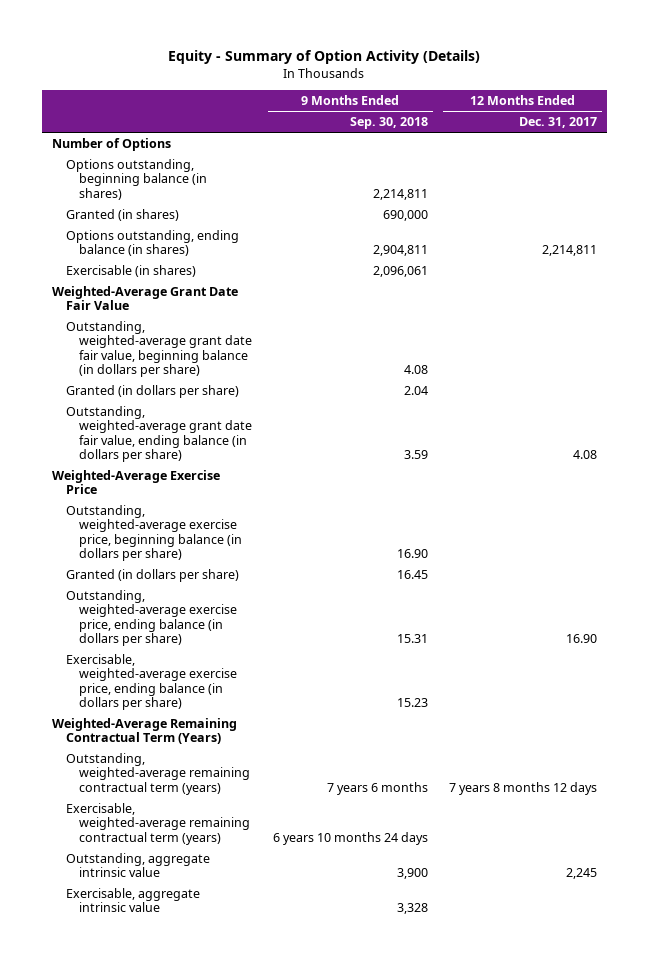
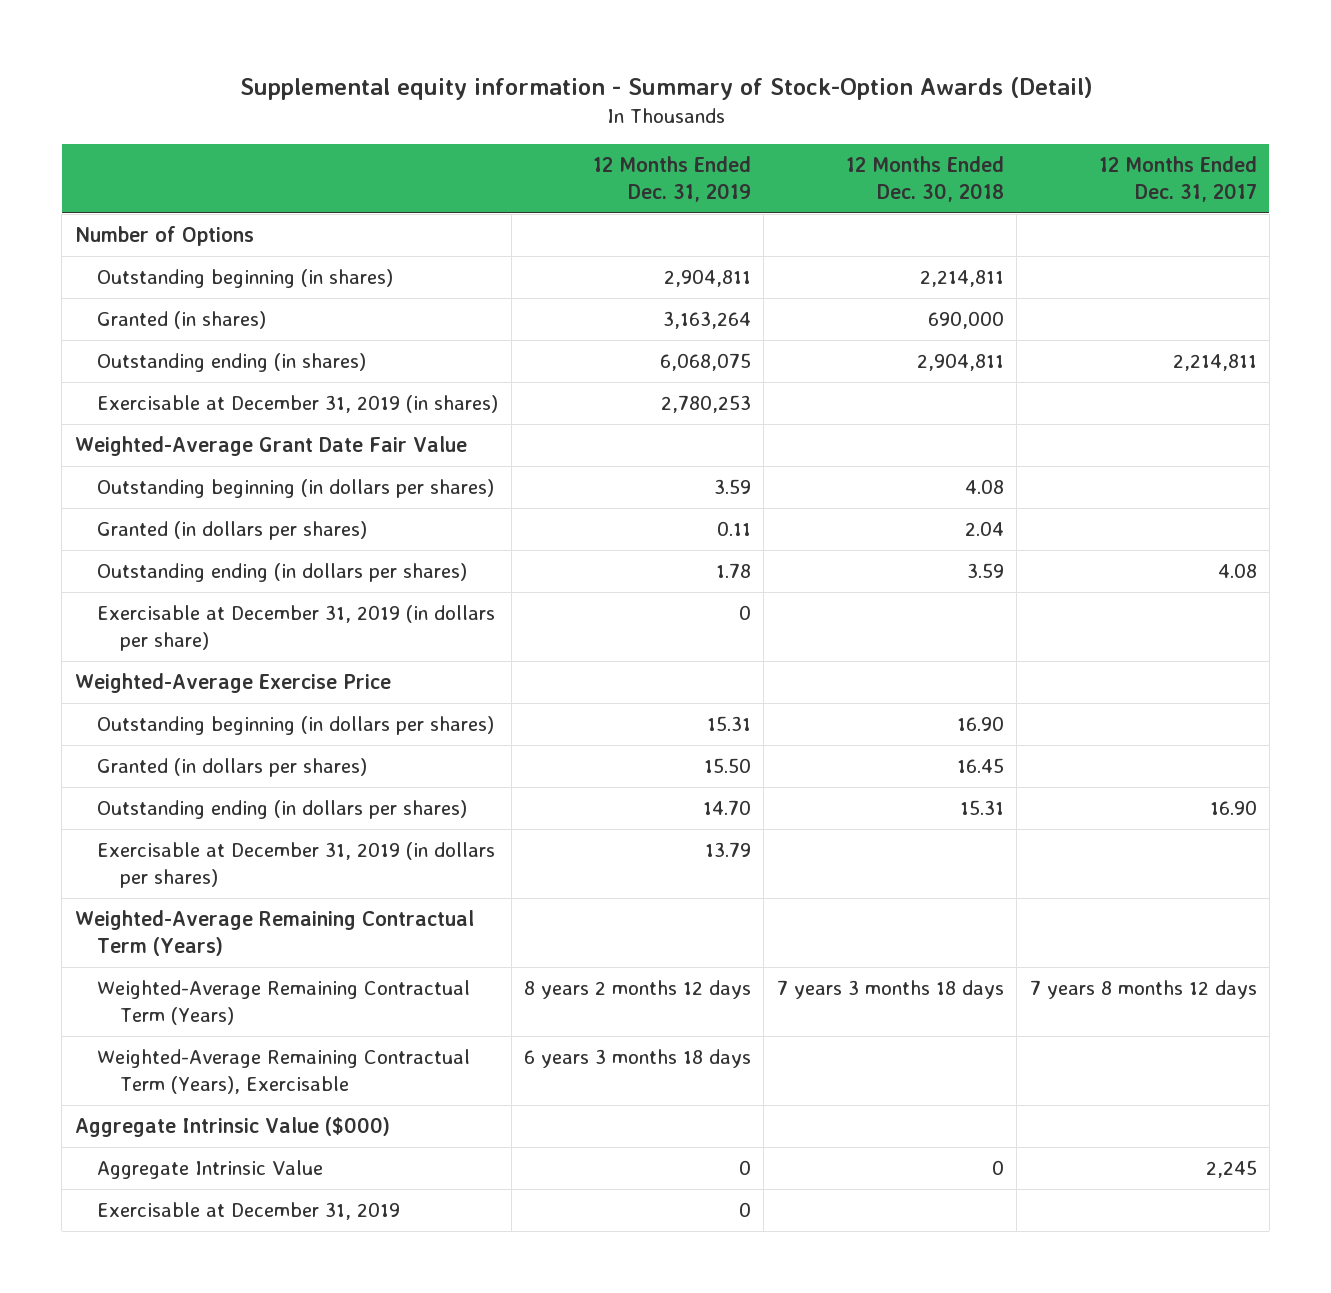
- Equity - Summary of Option Activity (Details)
+ Supplemental equity information - Summary of Stock-Option Awards (Detail)
- | 9 Months Ended Sep. 30, 2018 | 12 Months Ended Dec. 31, 2017
+ | 12 Months Ended Dec. 31, 2019 | 12 Months Ended Dec. 30, 2018 | 12 Months Ended Dec. 31, 2017
- Options outstanding, beginning balance (in shares) | 2,214,811 |
+ Outstanding beginning (in shares) | 2,904,811 | 2,214,811 |
- Options outstanding, ending balance (in shares) | 2,904,811 | 2,214,811
- Exercisable (in shares) | 2,096,061 |
+ Outstanding ending (in shares) | 6,068,075 | 2,904,811 | 2,214,811
+ Exercisable at December 31, 2019 (in shares) | 2,780,253 | |
- Outstanding, weighted-average grant date fair value, beginning balance (in dollars per share) | 4.08 |
- Granted (in dollars per share) | 2.04 |
- Outstanding, weighted-average grant date fair value, ending balance (in dollars per share) | 3.59 | 4.08
+ Outstanding beginning (in dollars per shares) | 3.59 | 4.08 |
+ Granted (in dollars per shares) | 0.11 | 2.04 |
+ Outstanding ending (in dollars per shares) | 1.78 | 3.59 | 4.08
+ Exercisable at December 31, 2019 (in dollars per share) | 0 | |
- Outstanding, weighted-average exercise price, beginning balance (in dollars per share) | 16.90 |
- Granted (in dollars per share) | 16.45 |
- Outstanding, weighted-average exercise price, ending balance (in dollars per share) | 15.31 | 16.90
- Exercisable, weighted-average exercise price, ending balance (in dollars per share) | 15.23 |
+ Outstanding beginning (in dollars per shares) | 15.31 | 16.90 |
+ Granted (in dollars per shares) | 15.50 | 16.45 |
+ Outstanding ending (in dollars per shares) | 14.70 | 15.31 | 16.90
+ Exercisable at December 31, 2019 (in dollars per shares) | 13.79 | |
- Outstanding, weighted-average remaining contractual term (years) | 7 years 6 months | 7 years 8 months 12 days
- Exercisable, weighted-average remaining contractual term (years) | 6 years 10 months 24 days |
- Outstanding, aggregate intrinsic value | 3,900 | 2,245
- Exercisable, aggregate intrinsic value | 3,328 |
+ Weighted-Average Remaining Contractual Term (Years) | 8 years 2 months 12 days | 7 years 3 months 18 days | 7 years 8 months 12 days
+ Weighted-Average Remaining Contractual Term (Years), Exercisable | 6 years 3 months 18 days | |
+ Aggregate Intrinsic Value ($000)
+ Aggregate Intrinsic Value | 0 | 0 | 2,245
+ Exercisable at December 31, 2019 | 0 | |

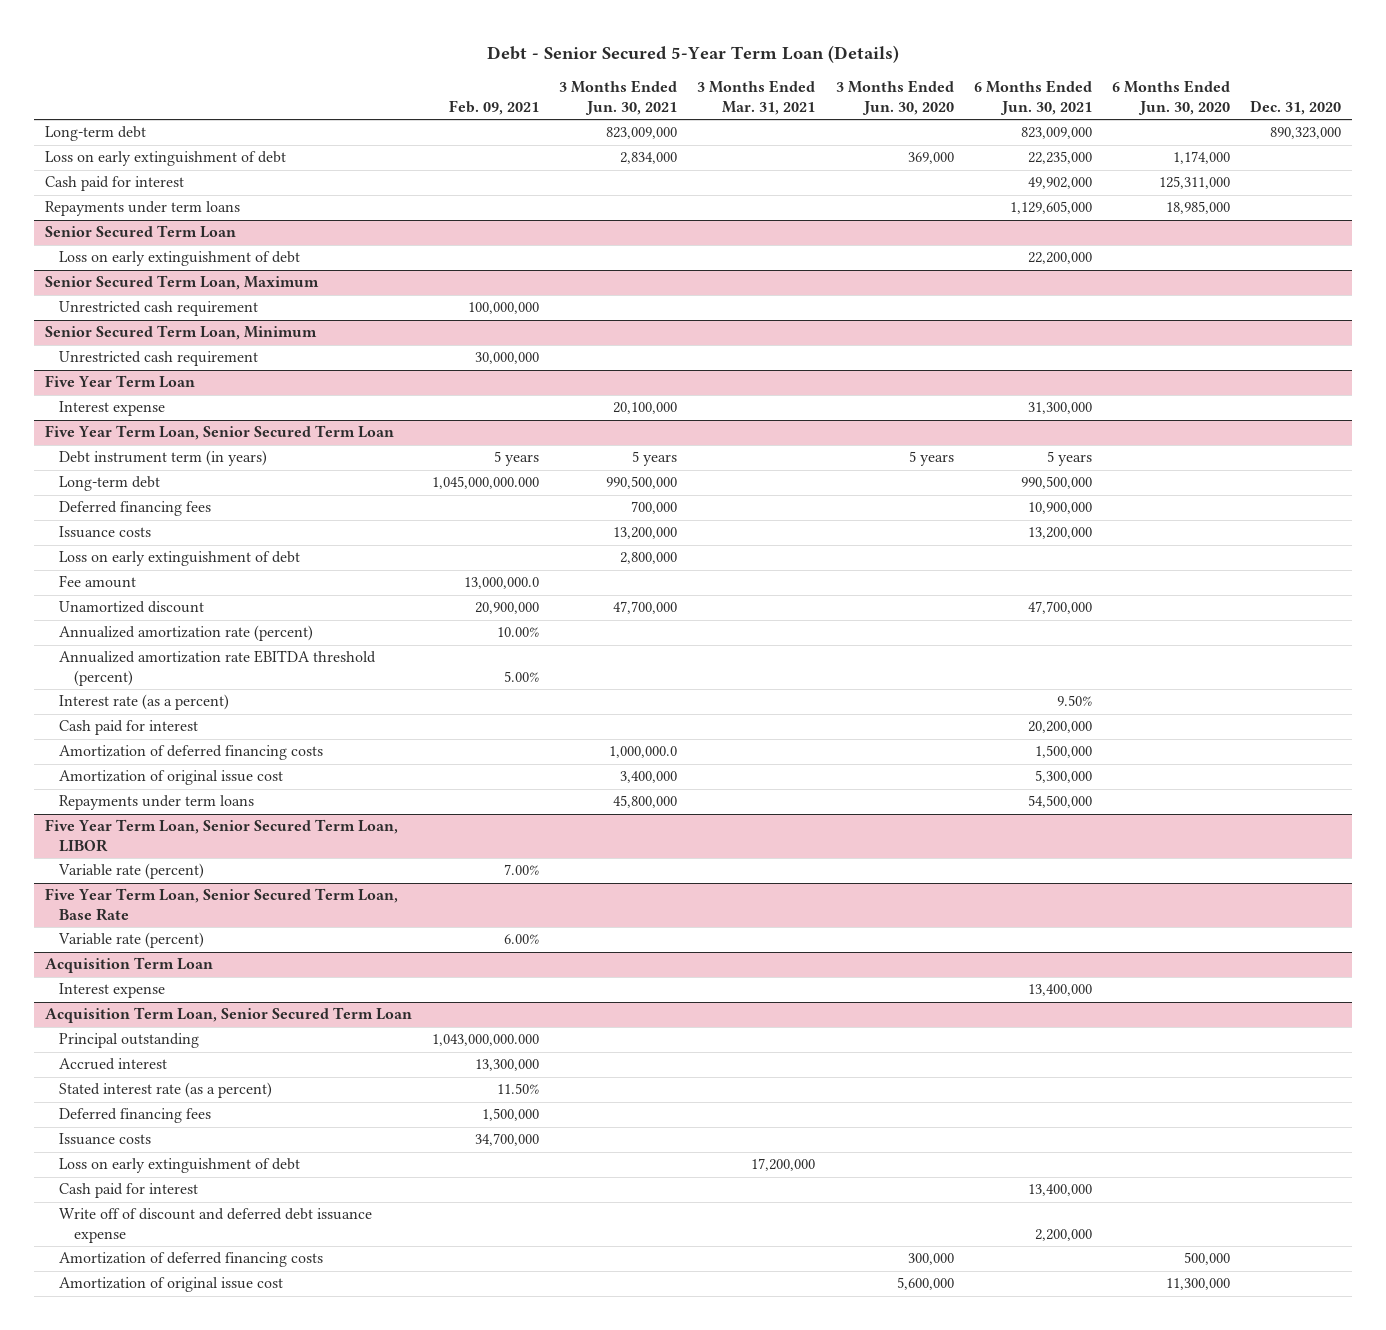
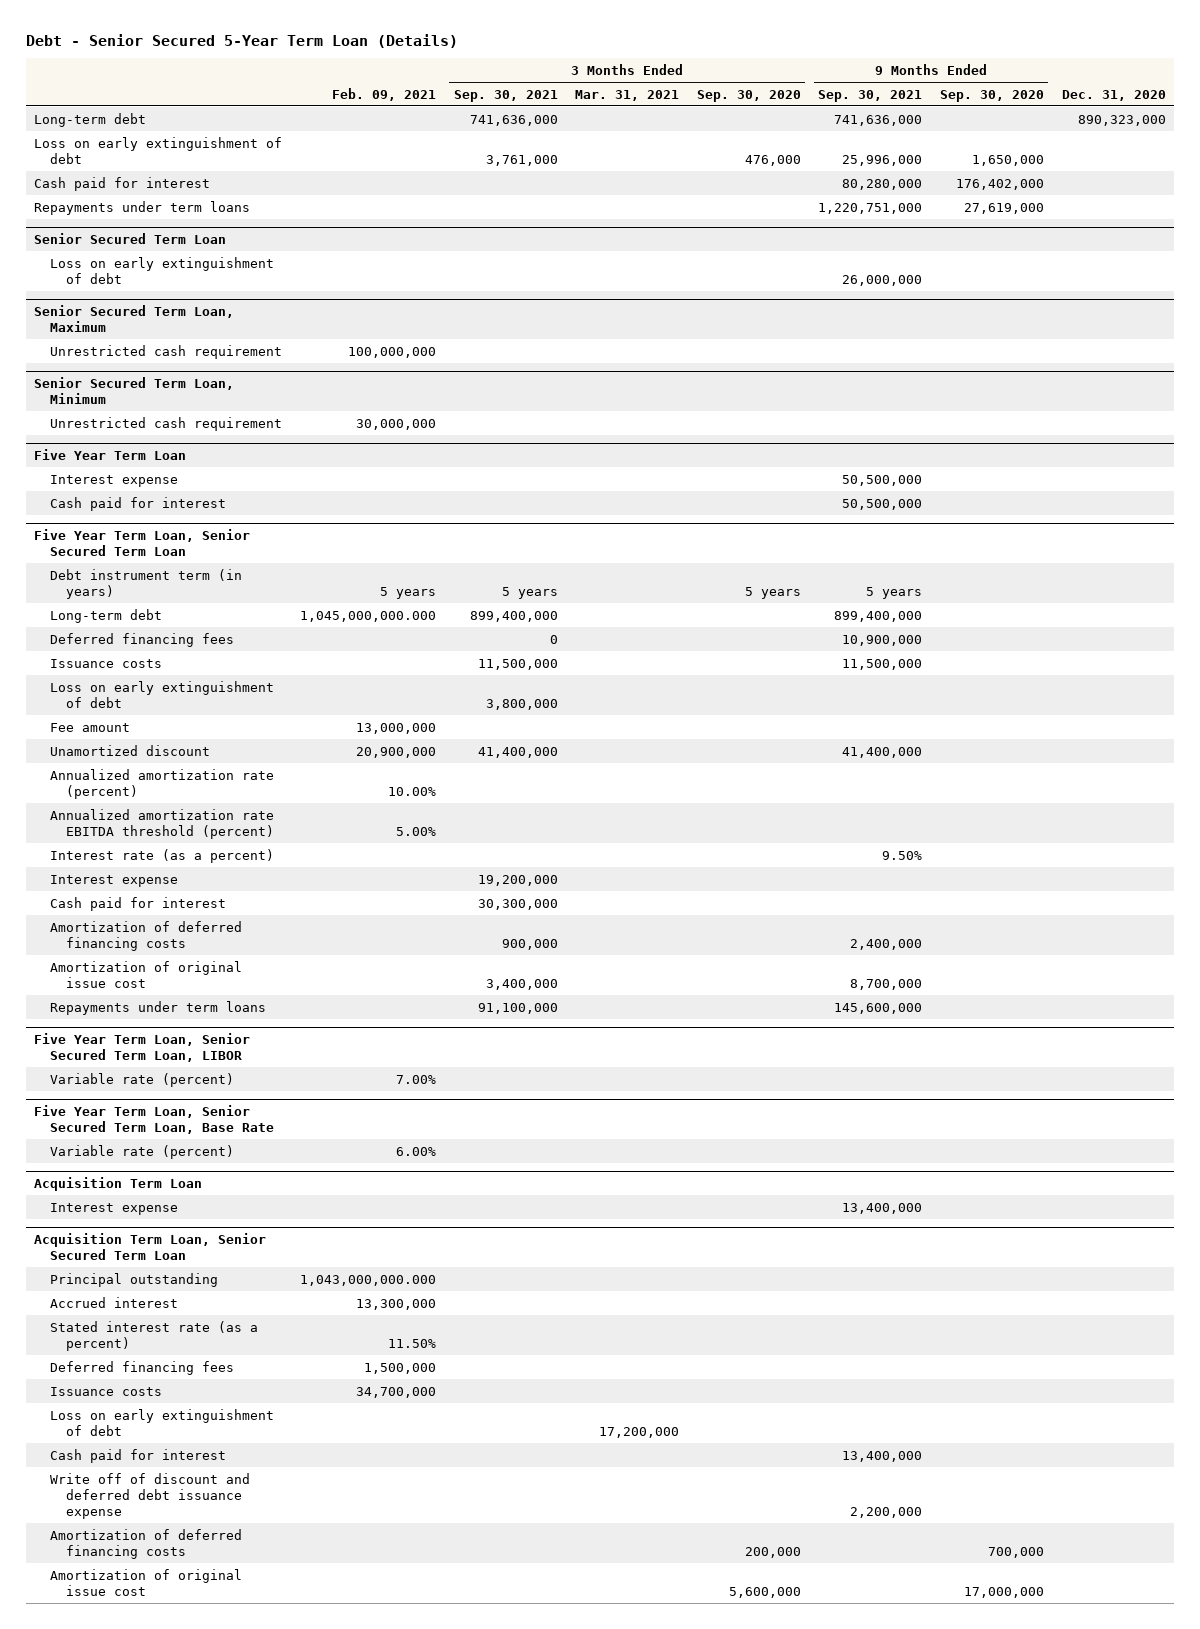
- | Feb. 09, 2021 | 3 Months Ended Jun. 30, 2021 | 3 Months Ended Mar. 31, 2021 | 3 Months Ended Jun. 30, 2020 | 6 Months Ended Jun. 30, 2021 | 6 Months Ended Jun. 30, 2020 | Dec. 31, 2020
+ | Feb. 09, 2021 | 3 Months Ended Sep. 30, 2021 | 3 Months Ended Mar. 31, 2021 | 3 Months Ended Sep. 30, 2020 | 9 Months Ended Sep. 30, 2021 | 9 Months Ended Sep. 30, 2020 | Dec. 31, 2020
@ Five Year Term Loan
+ Cash paid for interest | | | | | 50,500,000 | |
@ Five Year Term Loan, Senior Secured Term Loan
- Fee amount | 13,000,000.0 | | | | | |
+ Fee amount | 13,000,000 | | | | | |
+ Interest expense | | 19,200,000 | | | | |

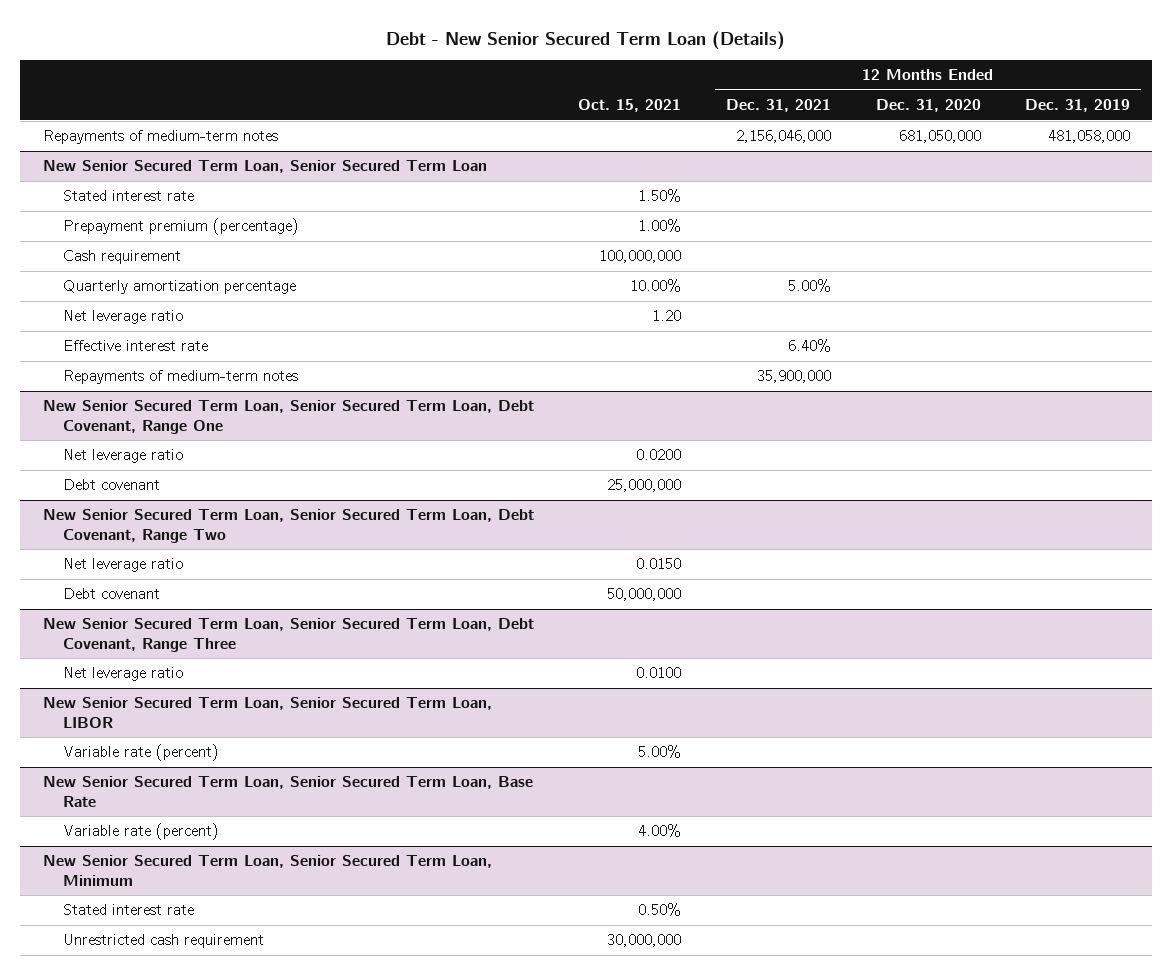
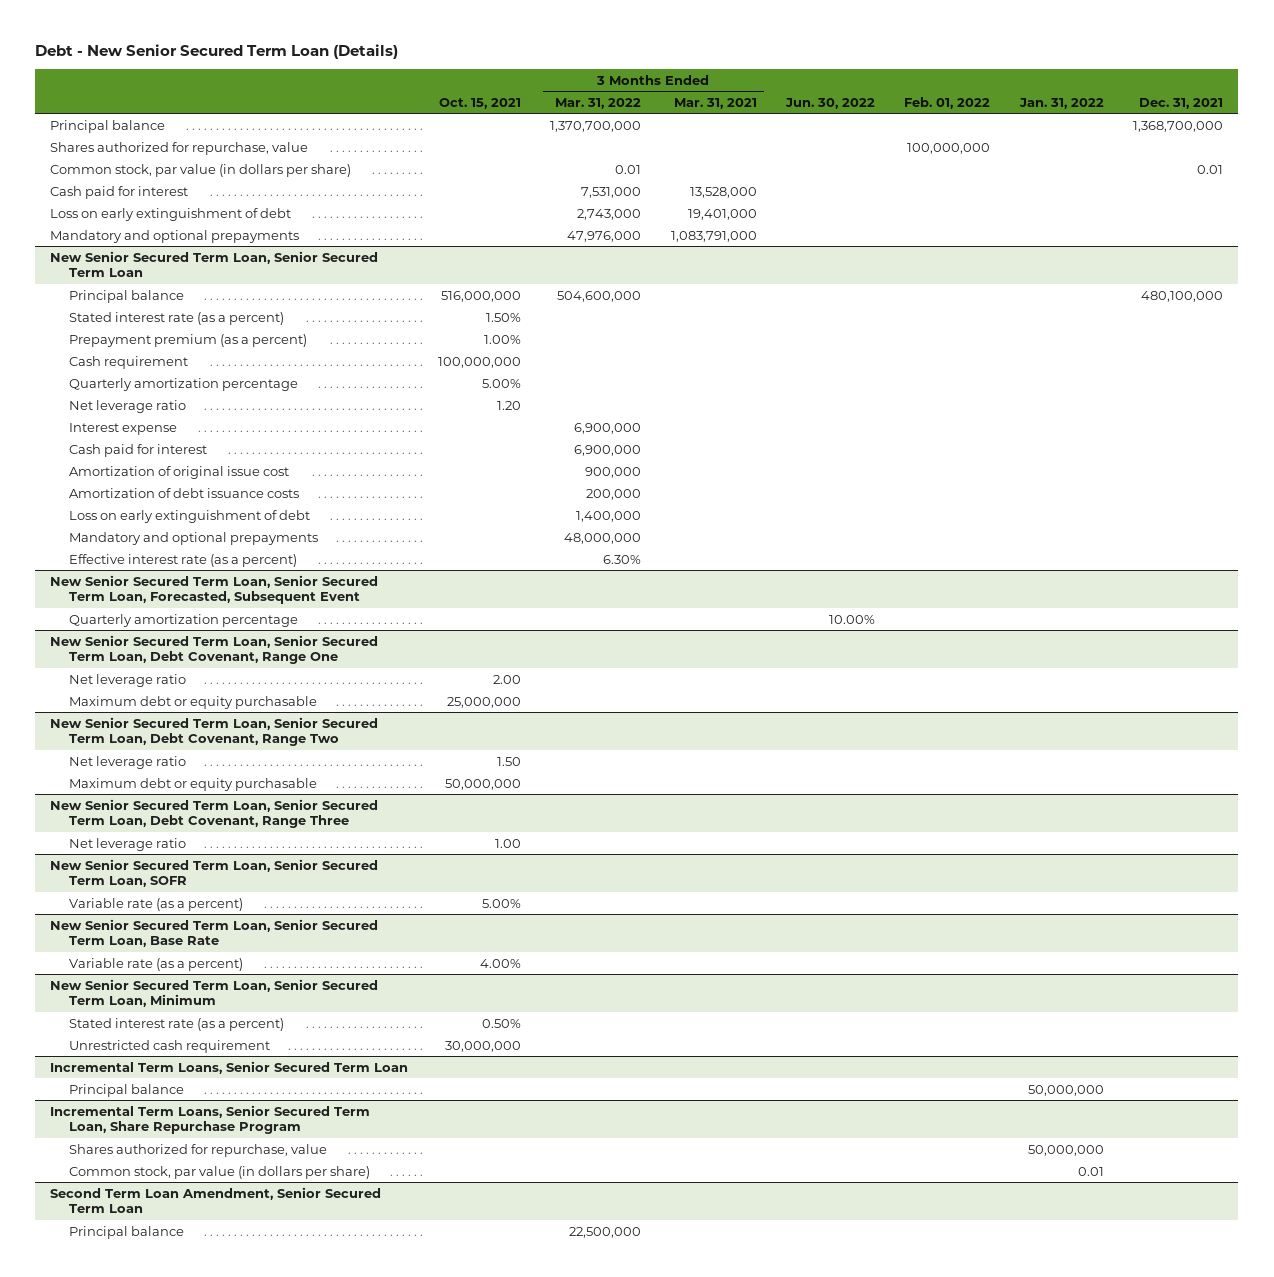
- | Oct. 15, 2021 | 12 Months Ended Dec. 31, 2021 | 12 Months Ended Dec. 31, 2020 | 12 Months Ended Dec. 31, 2019
+ | Oct. 15, 2021 | 3 Months Ended Mar. 31, 2022 | 3 Months Ended Mar. 31, 2021 | Jun. 30, 2022 | Feb. 01, 2022 | Jan. 31, 2022 | Dec. 31, 2021
- Repayments of medium-term notes | | 2,156,046,000 | 681,050,000 | 481,058,000
+ Principal balance | | 1,370,700,000 | | | | | 1,368,700,000
+ Shares authorized for repurchase, value | | | | | 100,000,000 | |
+ Common stock, par value (in dollars per share) | | 0.01 | | | | | 0.01
+ Cash paid for interest | | 7,531,000 | 13,528,000 | | | |
+ Loss on early extinguishment of debt | | 2,743,000 | 19,401,000 | | | |
+ Mandatory and optional prepayments | | 47,976,000 | 1,083,791,000 | | | |
@ New Senior Secured Term Loan, Senior Secured Term Loan
- Stated interest rate | 1.50% | | |
- Prepayment premium (percentage) | 1.00% | | |
+ Principal balance | 516,000,000 | 504,600,000 | | | | | 480,100,000
+ Stated interest rate (as a percent) | 1.50% | | | | | |
+ Prepayment premium (as a percent) | 1.00% | | | | | |
- Quarterly amortization percentage | 10.00% | 5.00% | |
+ Quarterly amortization percentage | 5.00% | | | | | |
- Effective interest rate | | 6.40% | |
- Repayments of medium-term notes | | 35,900,000 | |
+ Interest expense | | 6,900,000 | | | | |
+ Cash paid for interest | | 6,900,000 | | | | |
+ Amortization of original issue cost | | 900,000 | | | | |
+ Amortization of debt issuance costs | | 200,000 | | | | |
+ Loss on early extinguishment of debt | | 1,400,000 | | | | |
+ Mandatory and optional prepayments | | 48,000,000 | | | | |
+ Effective interest rate (as a percent) | | 6.30% | | | | |
+ New Senior Secured Term Loan, Senior Secured Term Loan, Forecasted, Subsequent Event
+ Quarterly amortization percentage | | | | 10.00% | | |
@ New Senior Secured Term Loan, Senior Secured Term Loan, Debt Covenant, Range One
- Net leverage ratio | 0.0200 | | |
- Debt covenant | 25,000,000 | | |
+ Net leverage ratio | 2.00 | | | | | |
+ Maximum debt or equity purchasable | 25,000,000 | | | | | |
@ New Senior Secured Term Loan, Senior Secured Term Loan, Debt Covenant, Range Two
- Net leverage ratio | 0.0150 | | |
- Debt covenant | 50,000,000 | | |
+ Net leverage ratio | 1.50 | | | | | |
+ Maximum debt or equity purchasable | 50,000,000 | | | | | |
@ New Senior Secured Term Loan, Senior Secured Term Loan, Debt Covenant, Range Three
- Net leverage ratio | 0.0100 | | |
- New Senior Secured Term Loan, Senior Secured Term Loan, LIBOR
- Variable rate (percent) | 5.00% | | |
@ New Senior Secured Term Loan, Senior Secured Term Loan, Debt Covenant, Range Three
+ Net leverage ratio | 1.00 | | | | | |
+ New Senior Secured Term Loan, Senior Secured Term Loan, SOFR
+ Variable rate (as a percent) | 5.00% | | | | | |
@ New Senior Secured Term Loan, Senior Secured Term Loan, Base Rate
- Variable rate (percent) | 4.00% | | |
+ Variable rate (as a percent) | 4.00% | | | | | |
@ New Senior Secured Term Loan, Senior Secured Term Loan, Minimum
- Stated interest rate | 0.50% | | |
+ Stated interest rate (as a percent) | 0.50% | | | | | |
+ Incremental Term Loans, Senior Secured Term Loan
+ Principal balance | | | | | | 50,000,000 |
+ Incremental Term Loans, Senior Secured Term Loan, Share Repurchase Program
+ Shares authorized for repurchase, value | | | | | | 50,000,000 |
+ Common stock, par value (in dollars per share) | | | | | | 0.01 |
+ Second Term Loan Amendment, Senior Secured Term Loan
+ Principal balance | | 22,500,000 | | | | |

